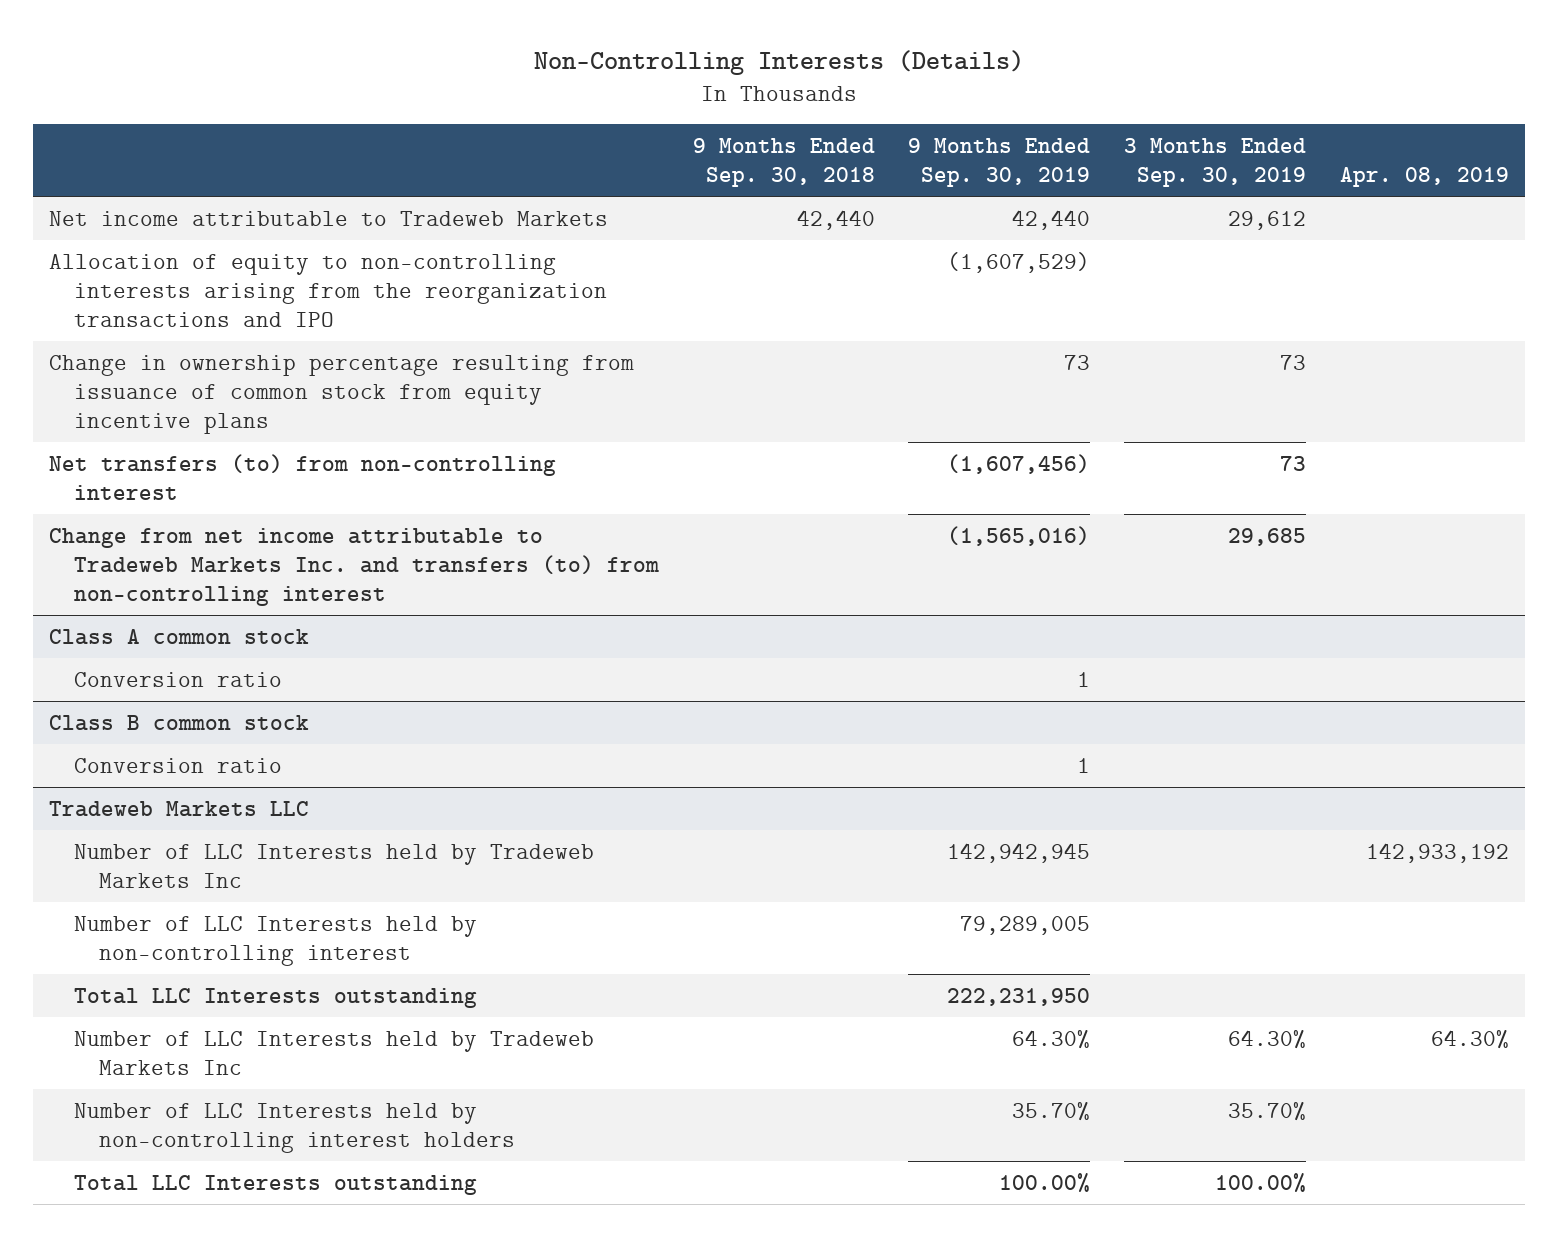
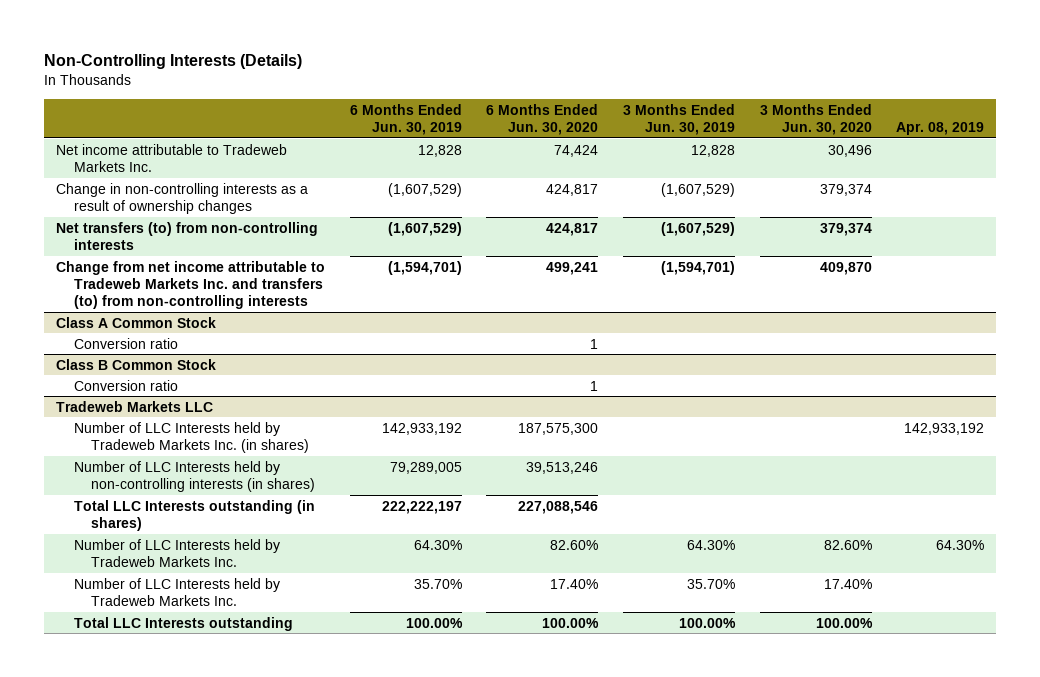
- | 9 Months Ended Sep. 30, 2018 | 9 Months Ended Sep. 30, 2019 | 3 Months Ended Sep. 30, 2019 | Apr. 08, 2019
+ | 6 Months Ended Jun. 30, 2019 | 6 Months Ended Jun. 30, 2020 | 3 Months Ended Jun. 30, 2019 | 3 Months Ended Jun. 30, 2020 | Apr. 08, 2019
- Net income attributable to Tradeweb Markets | 42,440 | 42,440 | 29,612 |
- Allocation of equity to non-controlling interests arising from the reorganization transactions and IPO | | (1,607,529) | |
- Change in ownership percentage resulting from issuance of common stock from equity incentive plans | | 73 | 73 |
- Net transfers (to) from non-controlling interest | | (1,607,456) | 73 |
- Change from net income attributable to Tradeweb Markets Inc. and transfers (to) from non-controlling interest | | (1,565,016) | 29,685 |
- Class A common stock
+ Net income attributable to Tradeweb Markets Inc. | 12,828 | 74,424 | 12,828 | 30,496 |
+ Change in non-controlling interests as a result of ownership changes | (1,607,529) | 424,817 | (1,607,529) | 379,374 |
+ Net transfers (to) from non-controlling interests | (1,607,529) | 424,817 | (1,607,529) | 379,374 |
+ Change from net income attributable to Tradeweb Markets Inc. and transfers (to) from non-controlling interests | (1,594,701) | 499,241 | (1,594,701) | 409,870 |
+ Class A Common Stock
- Class B common stock
+ Class B Common Stock
@ Tradeweb Markets LLC
- Number of LLC Interests held by Tradeweb Markets Inc | | 142,942,945 | | 142,933,192
- Number of LLC Interests held by non-controlling interest | | 79,289,005 | |
- Total LLC Interests outstanding | | 222,231,950 | |
- Number of LLC Interests held by Tradeweb Markets Inc | | 64.30% | 64.30% | 64.30%
- Number of LLC Interests held by non-controlling interest holders | | 35.70% | 35.70% |
+ Number of LLC Interests held by Tradeweb Markets Inc. (in shares) | 142,933,192 | 187,575,300 | | | 142,933,192
+ Number of LLC Interests held by non-controlling interests (in shares) | 79,289,005 | 39,513,246 | | |
+ Total LLC Interests outstanding (in shares) | 222,222,197 | 227,088,546 | | |
+ Number of LLC Interests held by Tradeweb Markets Inc. | 64.30% | 82.60% | 64.30% | 82.60% | 64.30%
+ Number of LLC Interests held by Tradeweb Markets Inc. | 35.70% | 17.40% | 35.70% | 17.40% |

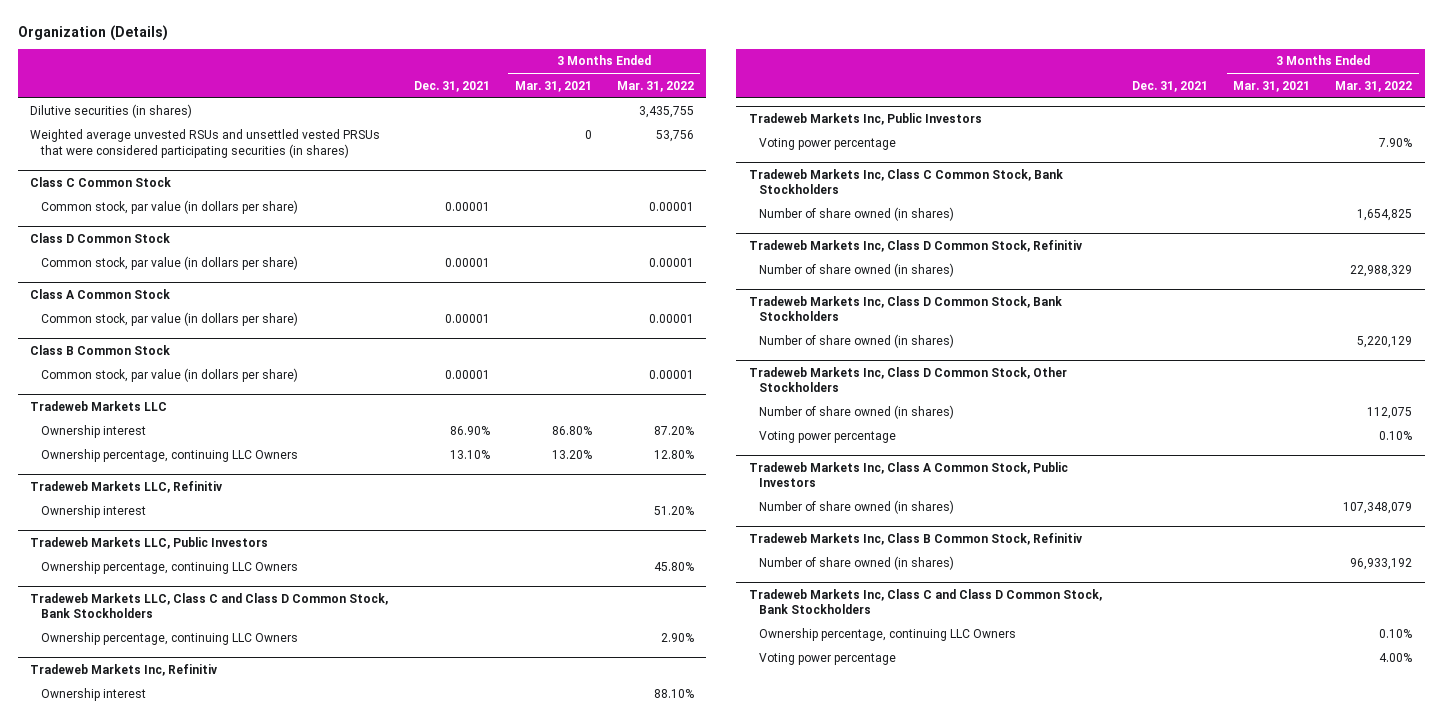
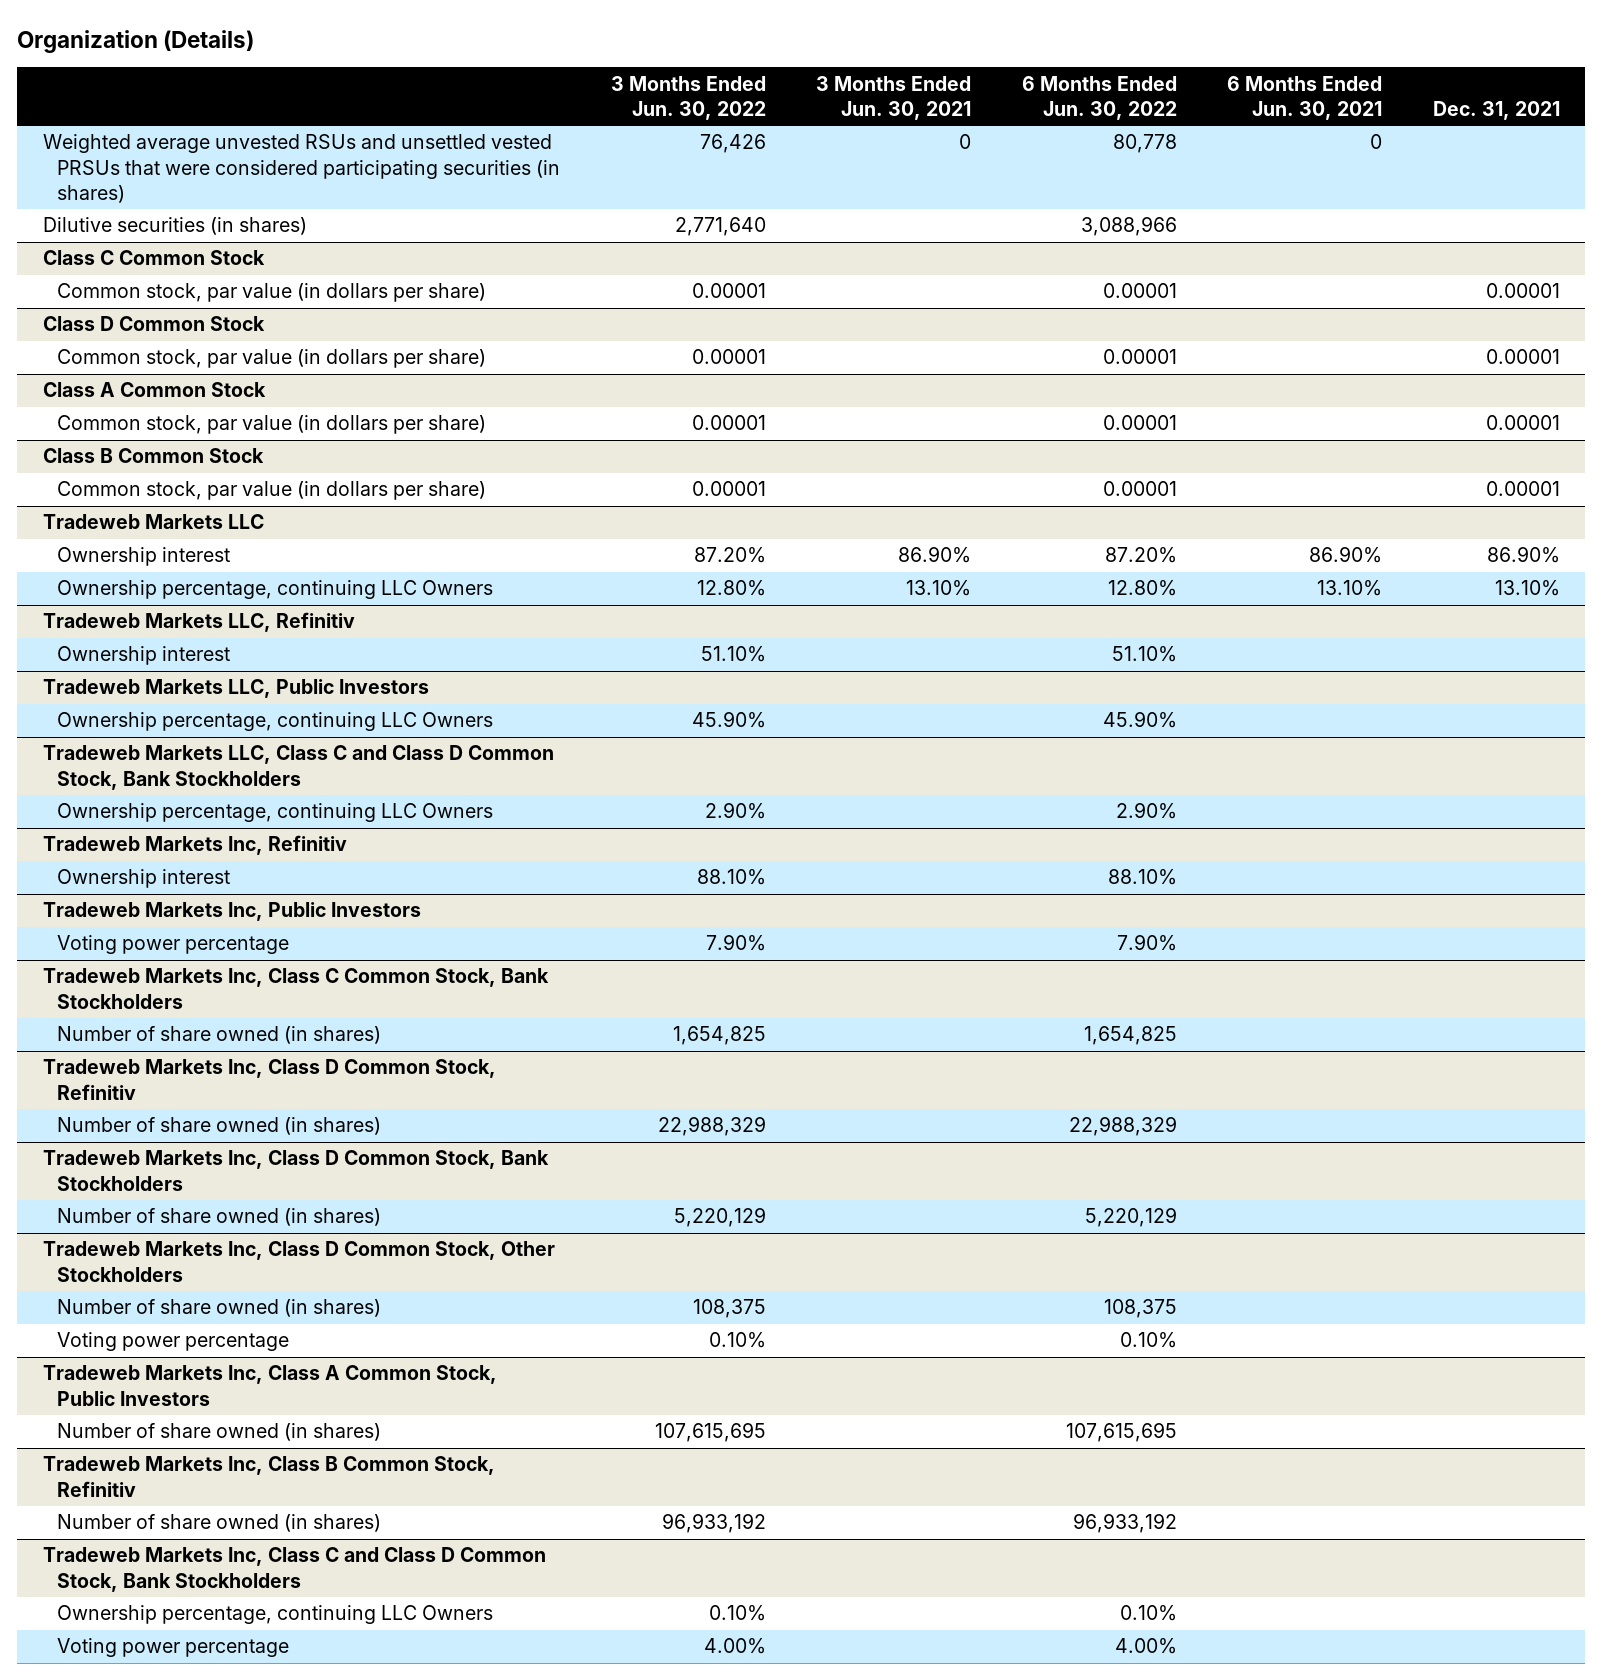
- | Dec. 31, 2021 | 3 Months Ended Mar. 31, 2021 | 3 Months Ended Mar. 31, 2022
+ | 3 Months Ended Jun. 30, 2022 | 3 Months Ended Jun. 30, 2021 | 6 Months Ended Jun. 30, 2022 | 6 Months Ended Jun. 30, 2021 | Dec. 31, 2021
moved down: Dilutive securities (in shares) | 2,771,640 | | 3,088,966 | |

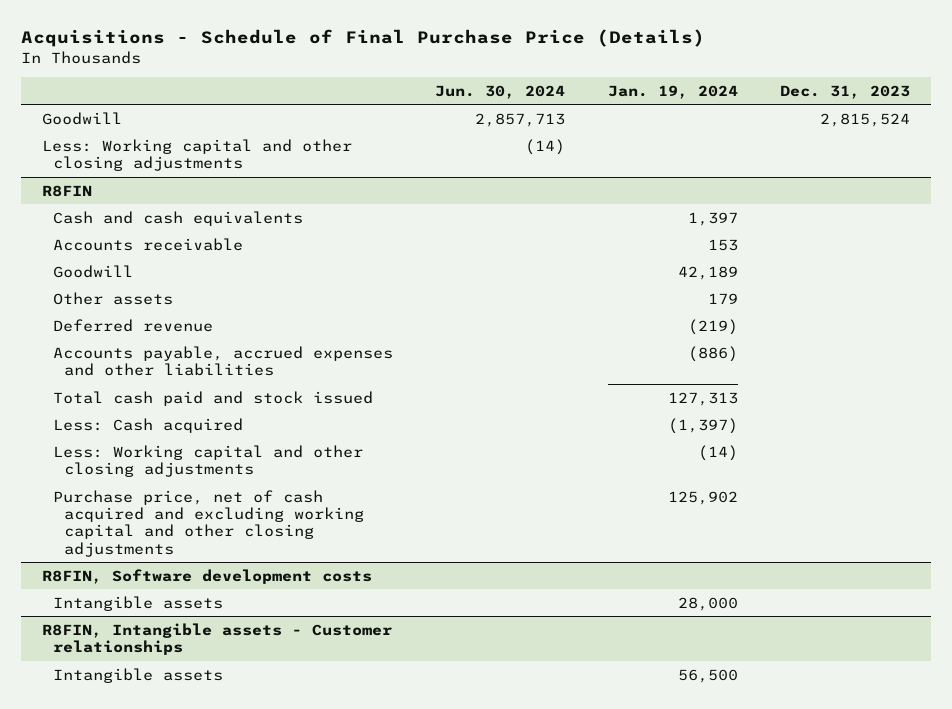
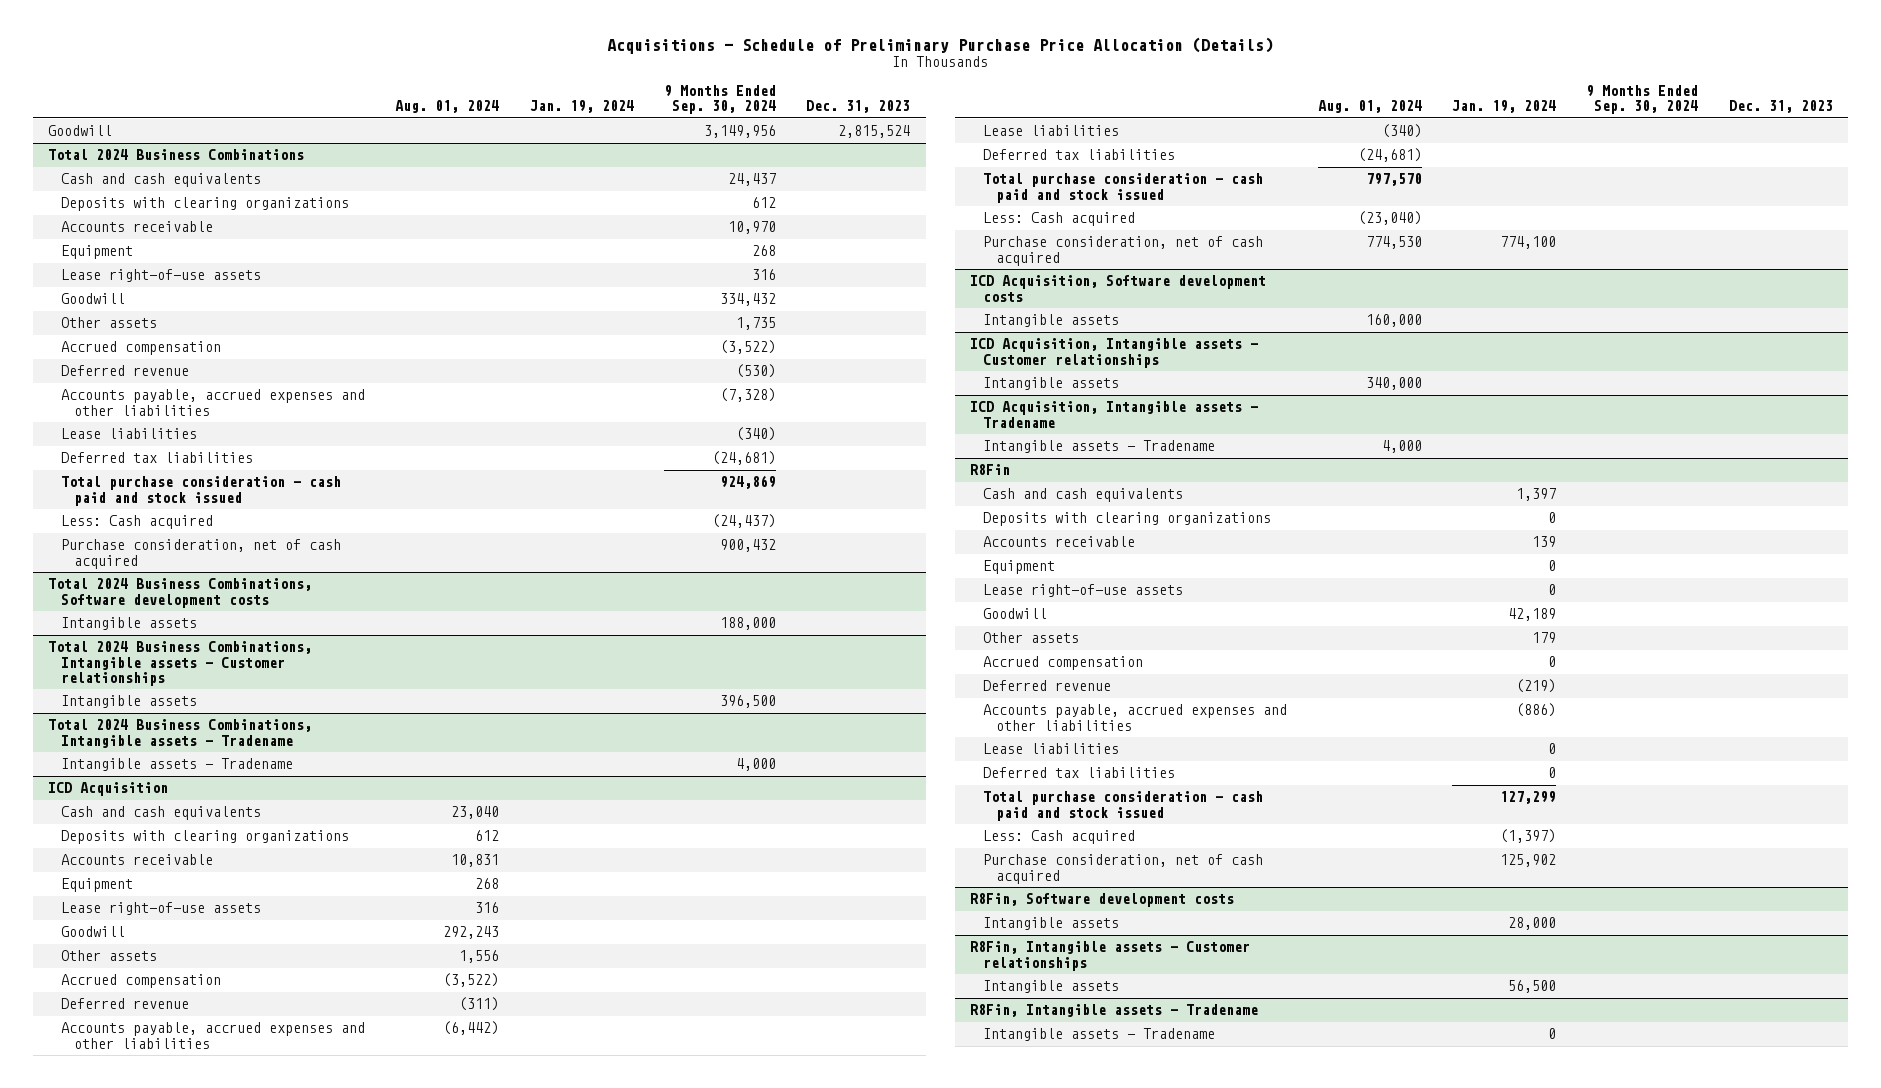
- Acquisitions - Schedule of Final Purchase Price (Details)
+ Acquisitions - Schedule of Preliminary Purchase Price Allocation (Details)
- | Jun. 30, 2024 | Jan. 19, 2024 | Dec. 31, 2023
+ | Aug. 01, 2024 | Jan. 19, 2024 | 9 Months Ended Sep. 30, 2024 | Dec. 31, 2023
- Less: Working capital and other closing adjustments | (14) | |
- R8FIN
+ Total 2024 Business Combinations
+ Cash and cash equivalents | | | 24,437 |
+ Deposits with clearing organizations | | | 612 |
+ Accounts receivable | | | 10,970 |
+ Equipment | | | 268 |
+ Lease right-of-use assets | | | 316 |
+ Goodwill | | | 334,432 |
+ Other assets | | | 1,735 |
+ Accrued compensation | | | (3,522) |
+ Deferred revenue | | | (530) |
+ Accounts payable, accrued expenses and other liabilities | | | (7,328) |
+ Lease liabilities | | | (340) |
+ Deferred tax liabilities | | | (24,681) |
+ Total purchase consideration - cash paid and stock issued | | | 924,869 |
+ Less: Cash acquired | | | (24,437) |
+ Purchase consideration, net of cash acquired | | | 900,432 |
+ Total 2024 Business Combinations, Software development costs
+ Intangible assets | | | 188,000 |
+ Total 2024 Business Combinations, Intangible assets - Customer relationships
+ Intangible assets | | | 396,500 |
+ Total 2024 Business Combinations, Intangible assets - Tradename
+ Intangible assets - Tradename | | | 4,000 |
+ ICD Acquisition
+ Cash and cash equivalents | 23,040 | | |
+ Deposits with clearing organizations | 612 | | |
+ Accounts receivable | 10,831 | | |
+ Equipment | 268 | | |
+ Lease right-of-use assets | 316 | | |
+ Goodwill | 292,243 | | |
+ Other assets | 1,556 | | |
+ Accrued compensation | (3,522) | | |
+ Deferred revenue | (311) | | |
+ Accounts payable, accrued expenses and other liabilities | (6,442) | | |
+ Lease liabilities | (340) | | |
+ Deferred tax liabilities | (24,681) | | |
+ Total purchase consideration - cash paid and stock issued | 797,570 | | |
+ Less: Cash acquired | (23,040) | | |
+ Purchase consideration, net of cash acquired | 774,530 | 774,100 | |
+ ICD Acquisition, Software development costs
+ Intangible assets | 160,000 | | |
+ ICD Acquisition, Intangible assets - Customer relationships
+ Intangible assets | 340,000 | | |
+ ICD Acquisition, Intangible assets - Tradename
+ Intangible assets - Tradename | 4,000 | | |
+ R8Fin
- Accounts receivable | | 153 |
+ Deposits with clearing organizations | | 0 | |
+ Accounts receivable | | 139 | |
+ Equipment | | 0 | |
+ Lease right-of-use assets | | 0 | |
+ Accrued compensation | | 0 | |
- Total cash paid and stock issued | | 127,313 |
+ Lease liabilities | | 0 | |
+ Deferred tax liabilities | | 0 | |
+ Total purchase consideration - cash paid and stock issued | | 127,299 | |
- Less: Working capital and other closing adjustments | | (14) |
- Purchase price, net of cash acquired and excluding working capital and other closing adjustments | | 125,902 |
- R8FIN, Software development costs
+ Purchase consideration, net of cash acquired | | 125,902 | |
+ R8Fin, Software development costs
- R8FIN, Intangible assets - Customer relationships
+ R8Fin, Intangible assets - Customer relationships
+ R8Fin, Intangible assets - Tradename
+ Intangible assets - Tradename | | 0 | |

